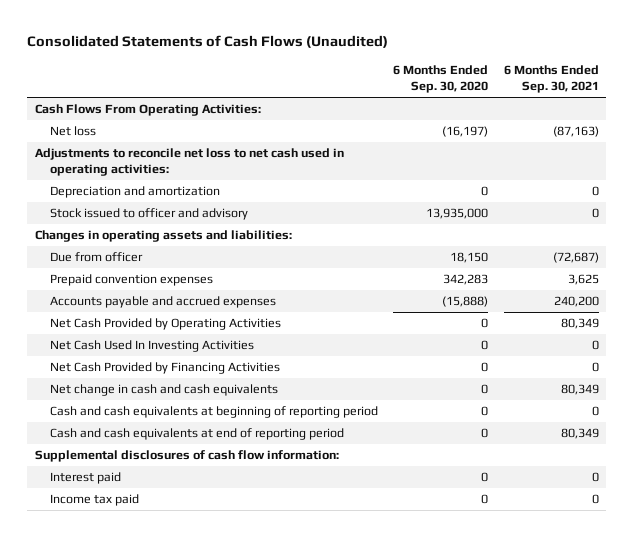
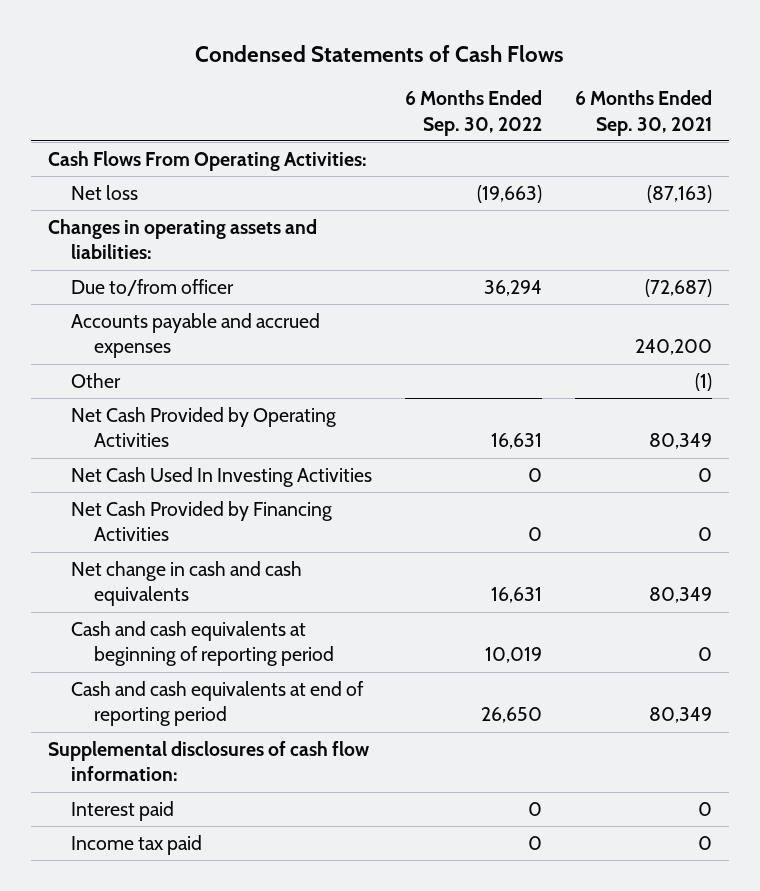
- Consolidated Statements of Cash Flows (Unaudited)
+ Condensed Statements of Cash Flows
- | 6 Months Ended Sep. 30, 2020 | 6 Months Ended Sep. 30, 2021
+ | 6 Months Ended Sep. 30, 2022 | 6 Months Ended Sep. 30, 2021
- Adjustments to reconcile net loss to net cash used in operating activities:
- Depreciation and amortization | 0 | 0
- Stock issued to officer and advisory | 13,935,000 | 0
- Due from officer | 18,150 | (72,687)
- Prepaid convention expenses | 342,283 | 3,625
+ Due to/from officer | 36,294 | (72,687)
+ Other | | (1)

